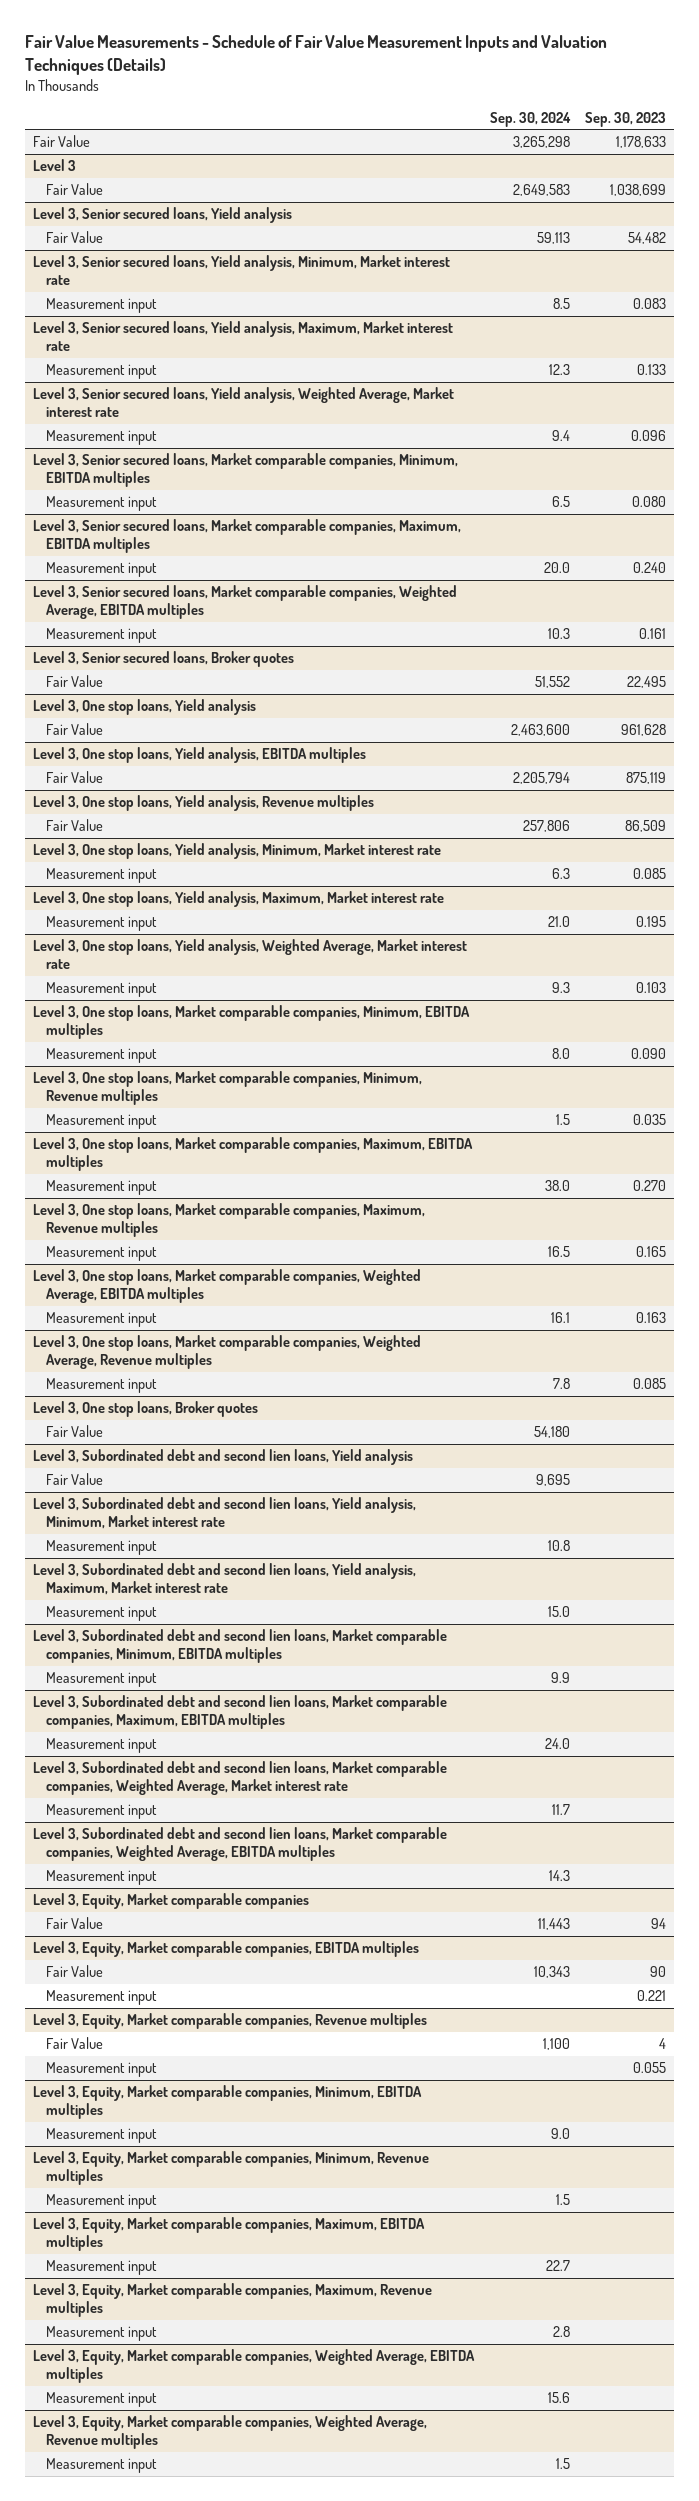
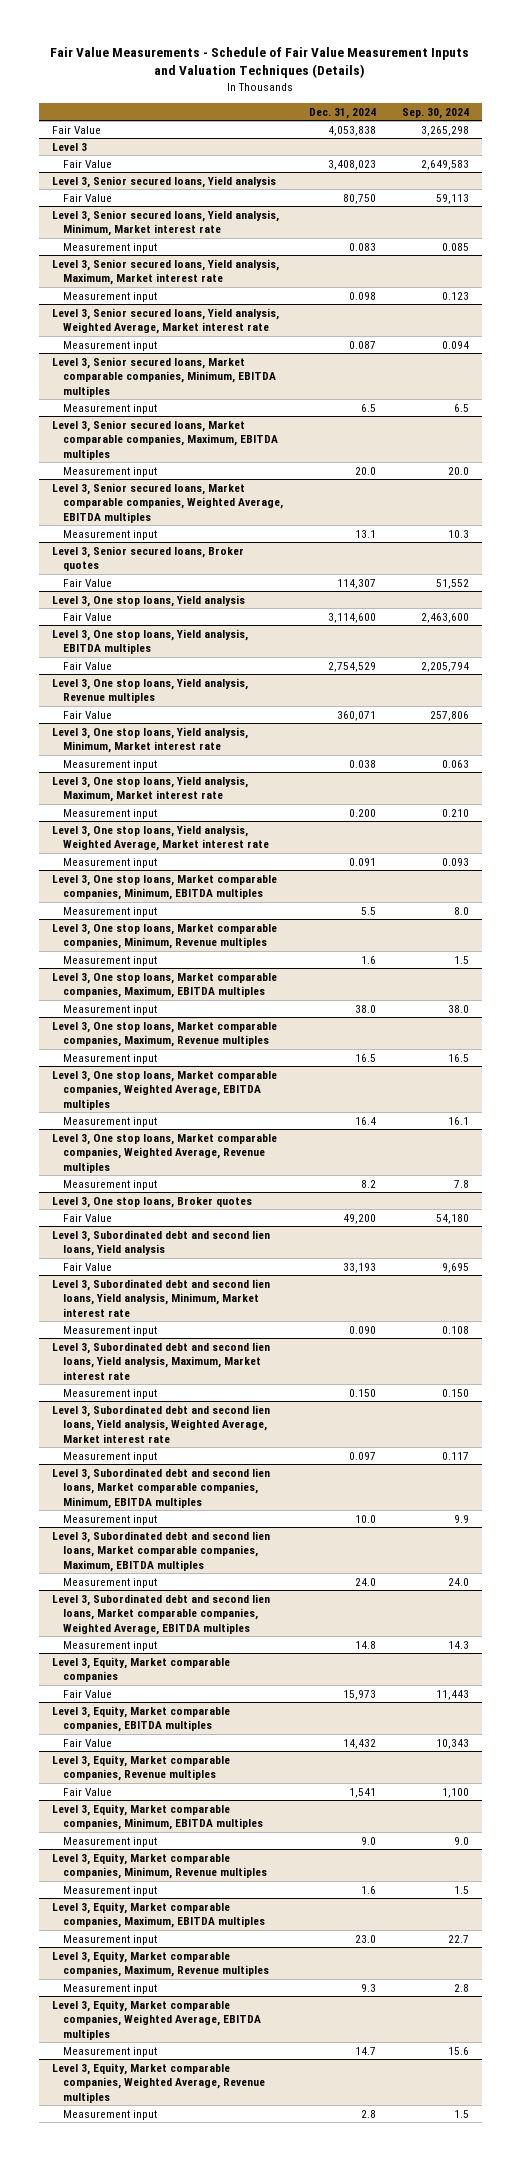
- | Sep. 30, 2024 | Sep. 30, 2023
+ | Dec. 31, 2024 | Sep. 30, 2024
@ Level 3, Senior secured loans, Yield analysis, Minimum, Market interest rate
- Measurement input | 8.5 | 0.083
+ Measurement input | 0.083 | 0.085
@ Level 3, Senior secured loans, Yield analysis, Maximum, Market interest rate
- Measurement input | 12.3 | 0.133
+ Measurement input | 0.098 | 0.123
@ Level 3, Senior secured loans, Yield analysis, Weighted Average, Market interest rate
- Measurement input | 9.4 | 0.096
+ Measurement input | 0.087 | 0.094
@ Level 3, One stop loans, Yield analysis, Minimum, Market interest rate
- Measurement input | 6.3 | 0.085
+ Measurement input | 0.038 | 0.063
@ Level 3, One stop loans, Yield analysis, Maximum, Market interest rate
- Measurement input | 21.0 | 0.195
+ Measurement input | 0.200 | 0.210
@ Level 3, One stop loans, Yield analysis, Weighted Average, Market interest rate
- Measurement input | 9.3 | 0.103
+ Measurement input | 0.091 | 0.093
@ Level 3, Subordinated debt and second lien loans, Yield analysis, Minimum, Market interest rate
- Measurement input | 10.8 |
+ Measurement input | 0.090 | 0.108
@ Level 3, Subordinated debt and second lien loans, Yield analysis, Maximum, Market interest rate
- Measurement input | 15.0 |
+ Measurement input | 0.150 | 0.150
+ Level 3, Subordinated debt and second lien loans, Yield analysis, Weighted Average, Market interest rate
+ Measurement input | 0.097 | 0.117
- Level 3, Subordinated debt and second lien loans, Market comparable companies, Weighted Average, Market interest rate
- Measurement input | 11.7 |
@ Level 3, Equity, Market comparable companies, EBITDA multiples
- Measurement input | | 0.221
@ Level 3, Equity, Market comparable companies, Revenue multiples
- Measurement input | | 0.055

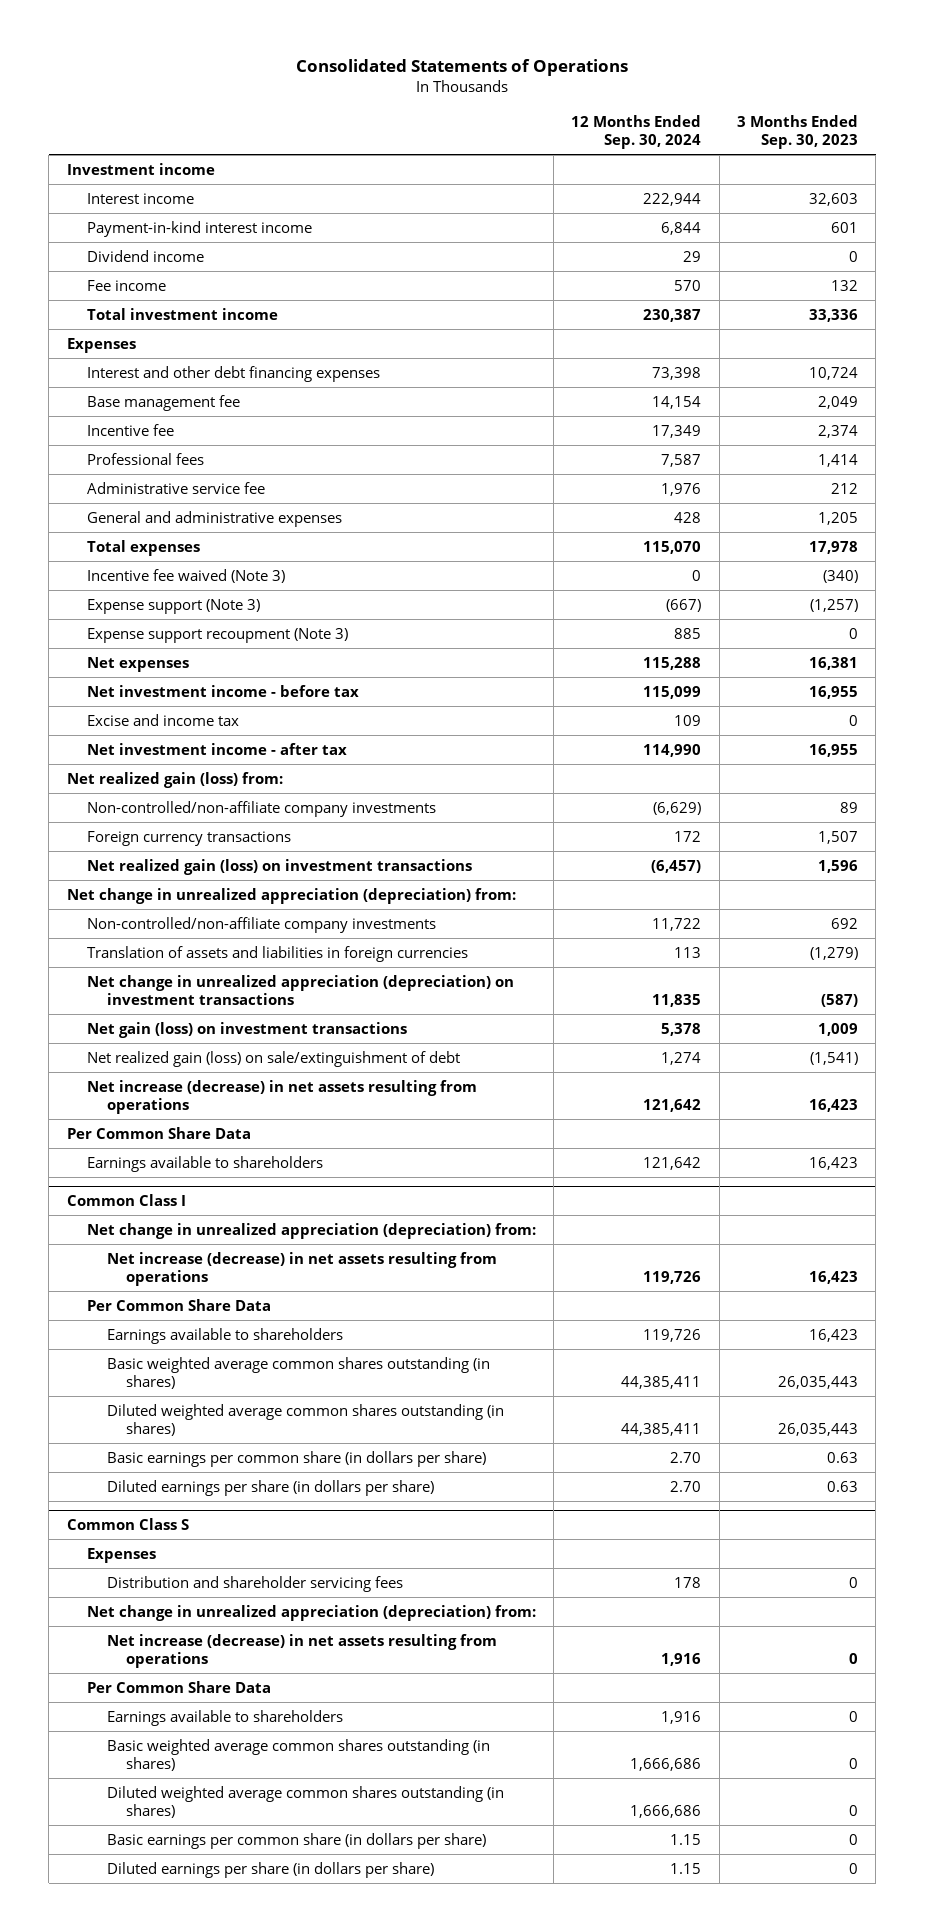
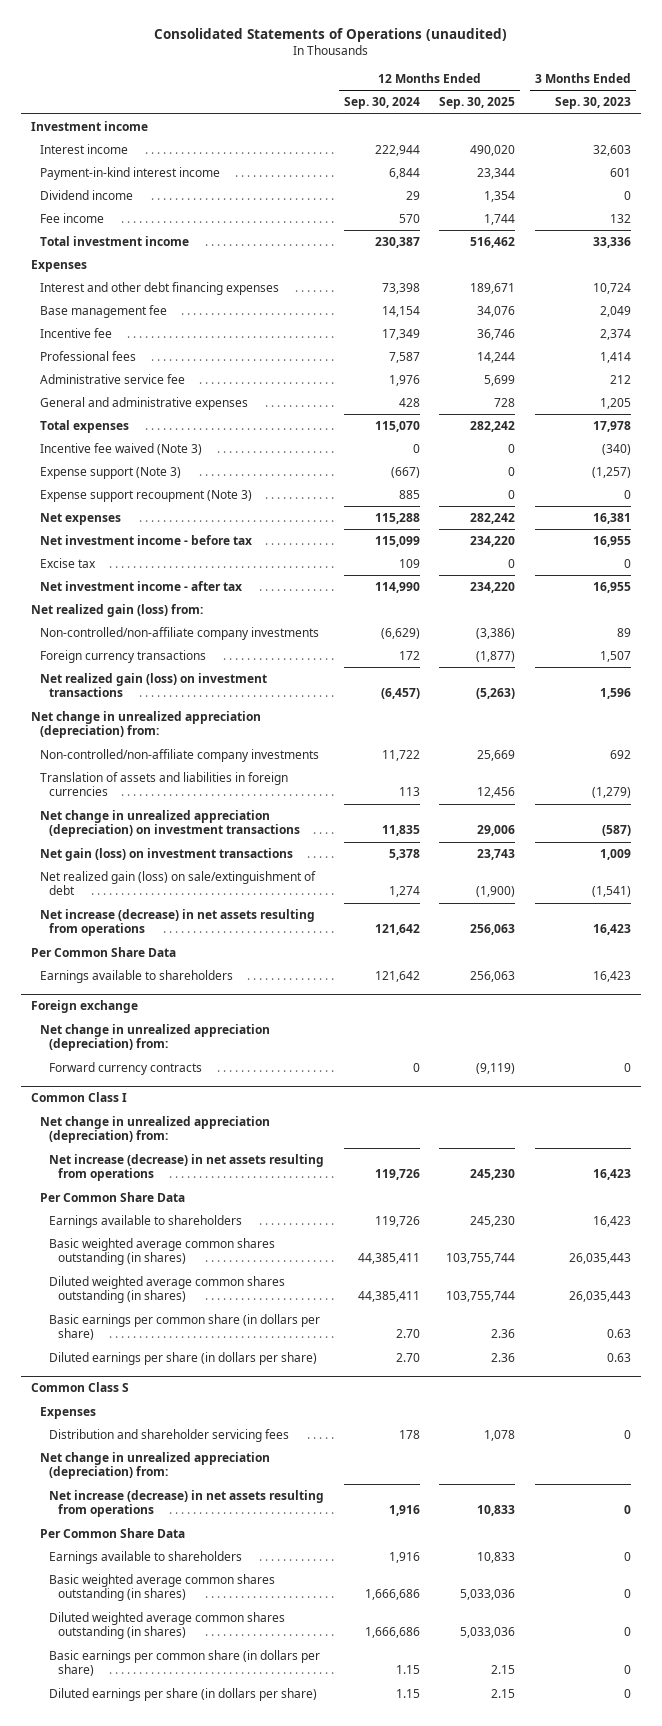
- Consolidated Statements of Operations
+ Consolidated Statements of Operations (unaudited)
- | 12 Months Ended Sep. 30, 2024 | 3 Months Ended Sep. 30, 2023
+ | 12 Months Ended Sep. 30, 2024 | 12 Months Ended Sep. 30, 2025 | 3 Months Ended Sep. 30, 2023
- Excise and income tax | 109 | 0
+ Excise tax | 109 | 0 | 0
+ Foreign exchange
+ Net change in unrealized appreciation (depreciation) from:
+ Forward currency contracts | 0 | (9,119) | 0

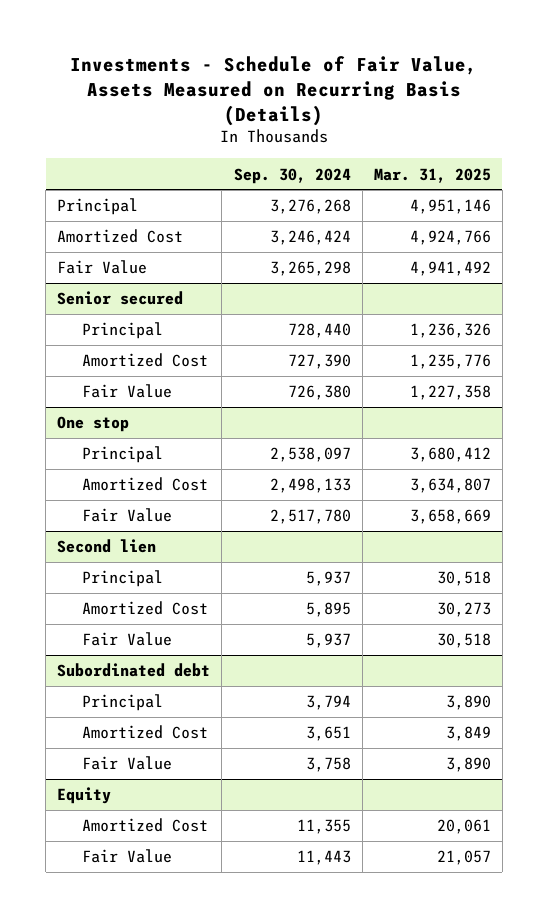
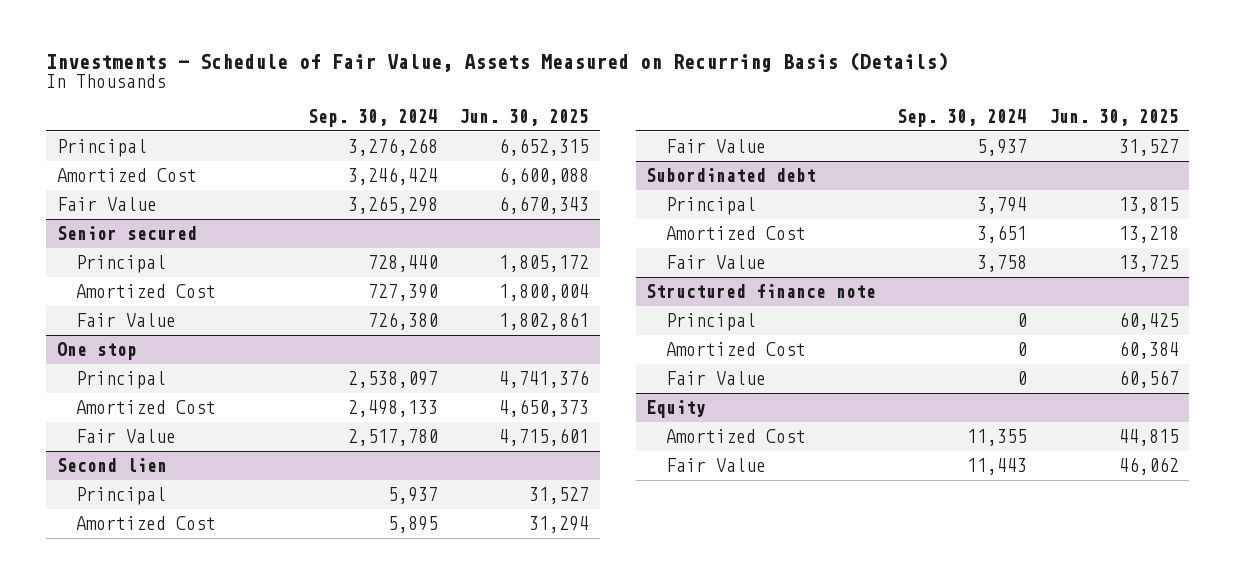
- | Sep. 30, 2024 | Mar. 31, 2025
+ | Sep. 30, 2024 | Jun. 30, 2025
+ Structured finance note
+ Principal | 0 | 60,425
+ Amortized Cost | 0 | 60,384
+ Fair Value | 0 | 60,567

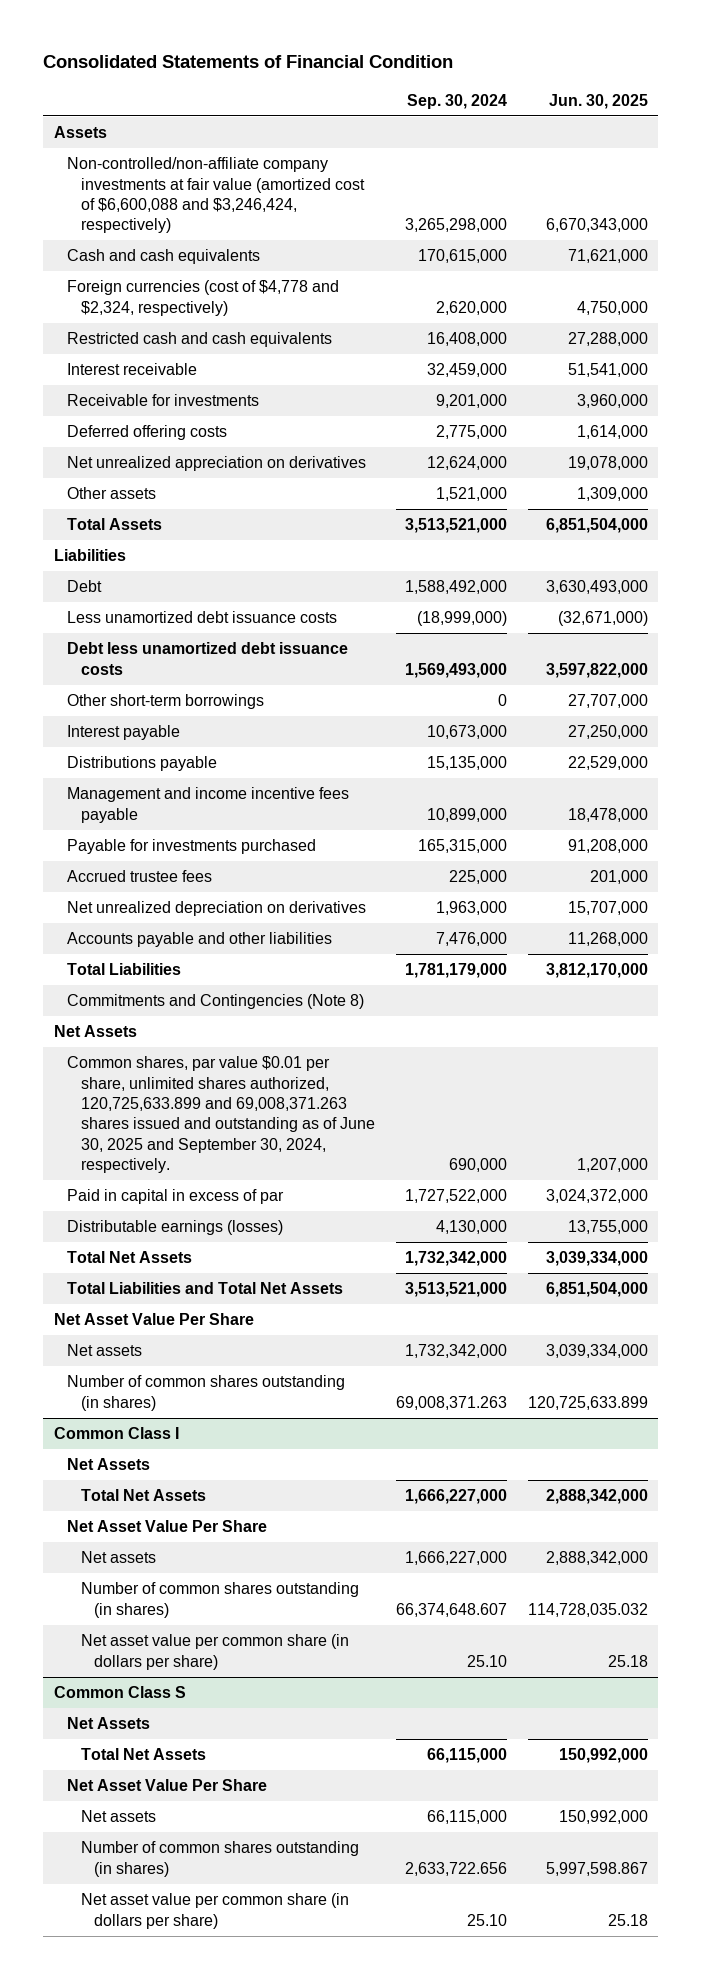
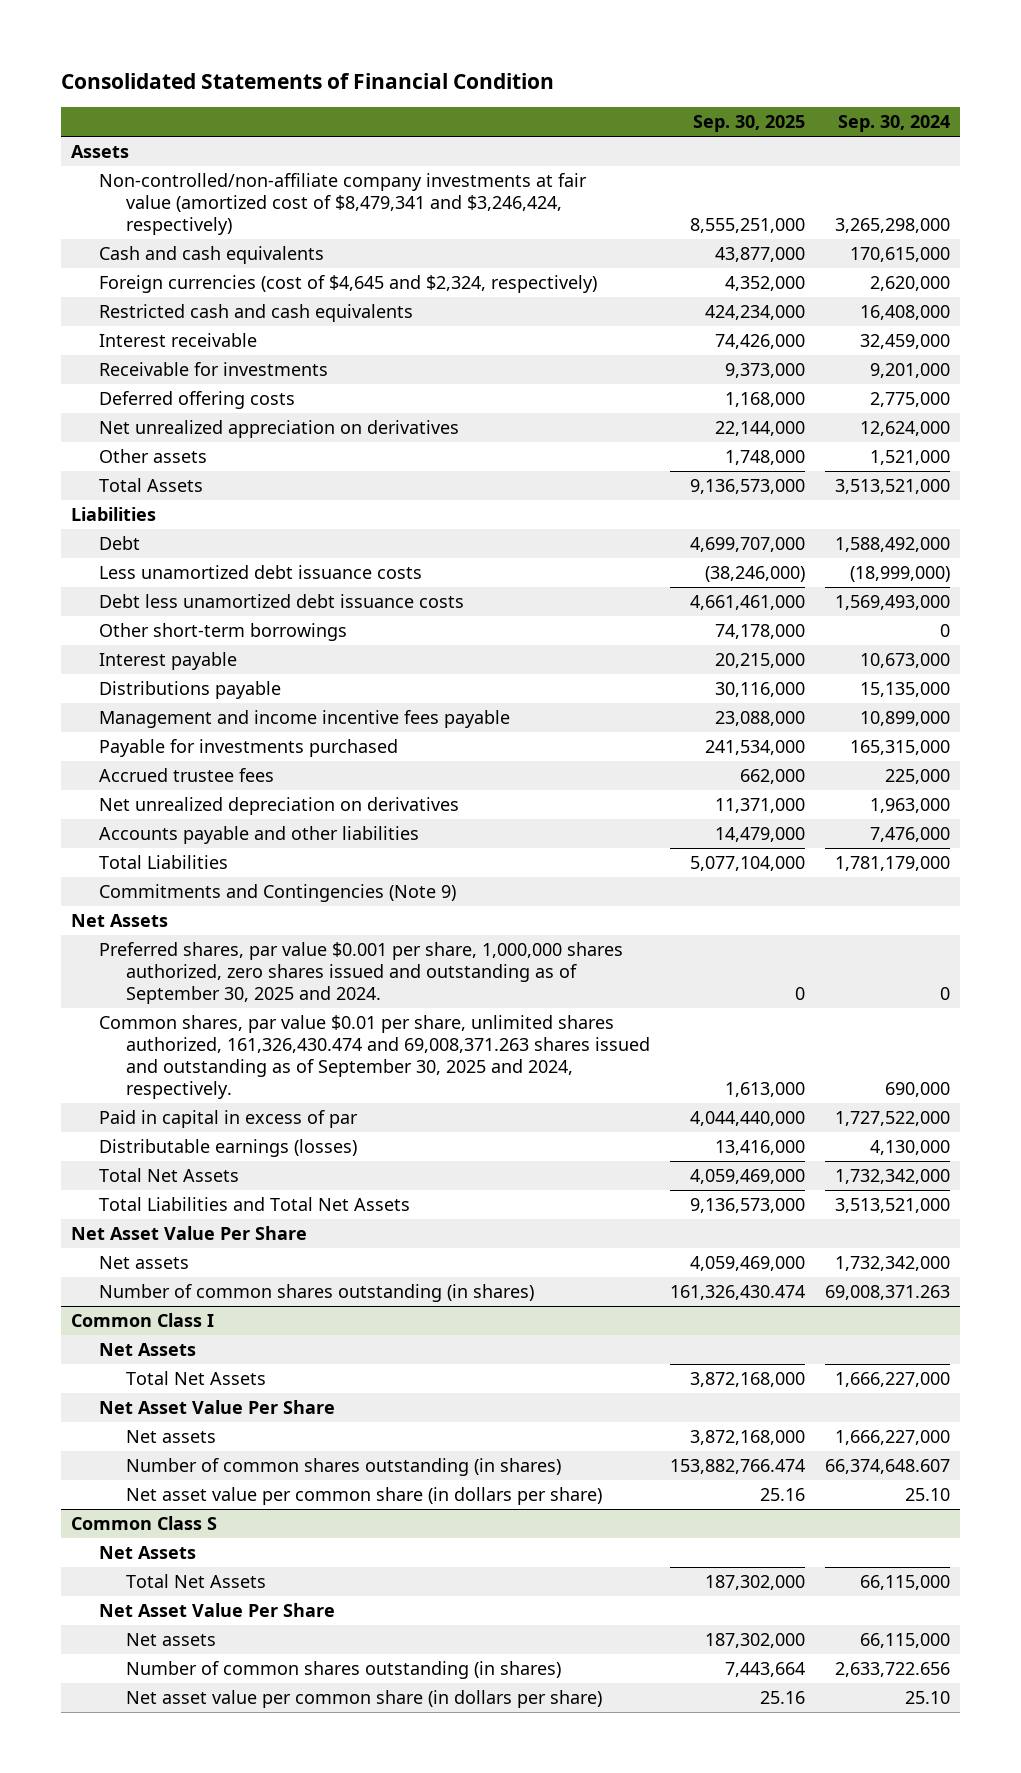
- | Sep. 30, 2024 | Jun. 30, 2025
+ | Sep. 30, 2025 | Sep. 30, 2024
- Non-controlled/non-affiliate company investments at fair value (amortized cost of $6,600,088 and $3,246,424, respectively) | 3,265,298,000 | 6,670,343,000
+ Non-controlled/non-affiliate company investments at fair value (amortized cost of $8,479,341 and $3,246,424, respectively) | 8,555,251,000 | 3,265,298,000
- Foreign currencies (cost of $4,778 and $2,324, respectively) | 2,620,000 | 4,750,000
+ Foreign currencies (cost of $4,645 and $2,324, respectively) | 4,352,000 | 2,620,000
- Commitments and Contingencies (Note 8)
+ Commitments and Contingencies (Note 9)
- Common shares, par value $0.01 per share, unlimited shares authorized, 120,725,633.899 and 69,008,371.263 shares issued and outstanding as of June 30, 2025 and September 30, 2024, respectively. | 690,000 | 1,207,000
+ Preferred shares, par value $0.001 per share, 1,000,000 shares authorized, zero shares issued and outstanding as of September 30, 2025 and 2024. | 0 | 0
+ Common shares, par value $0.01 per share, unlimited shares authorized, 161,326,430.474 and 69,008,371.263 shares issued and outstanding as of September 30, 2025 and 2024, respectively. | 1,613,000 | 690,000

